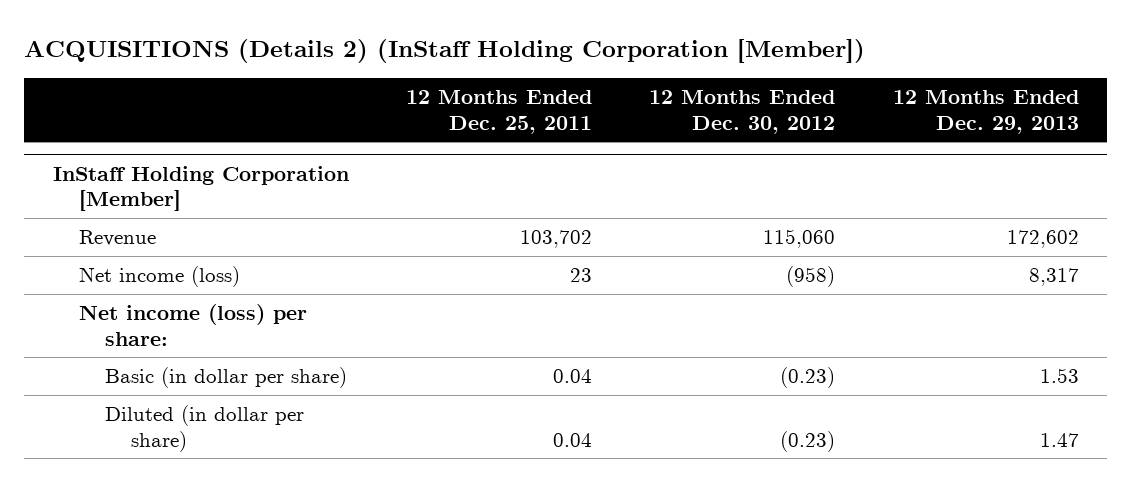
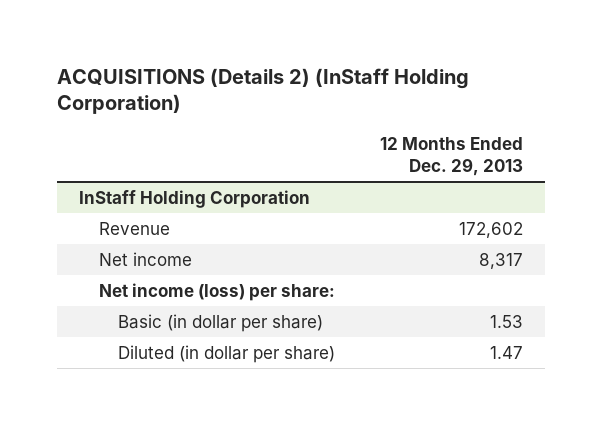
- ACQUISITIONS (Details 2) (InStaff Holding Corporation [Member])
+ ACQUISITIONS (Details 2) (InStaff Holding Corporation)
- | 12 Months Ended Dec. 25, 2011 | 12 Months Ended Dec. 30, 2012 | 12 Months Ended Dec. 29, 2013
+ | 12 Months Ended Dec. 29, 2013
- InStaff Holding Corporation [Member]
+ InStaff Holding Corporation
- Net income (loss) | 23 | (958) | 8,317
+ Net income | 8,317

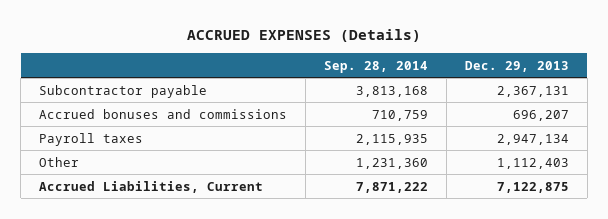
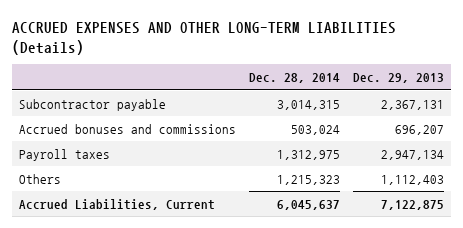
- ACCRUED EXPENSES (Details)
+ ACCRUED EXPENSES AND OTHER LONG-TERM LIABILITIES (Details)
- | Sep. 28, 2014 | Dec. 29, 2013
+ | Dec. 28, 2014 | Dec. 29, 2013
- Other | 1,231,360 | 1,112,403
+ Others | 1,215,323 | 1,112,403

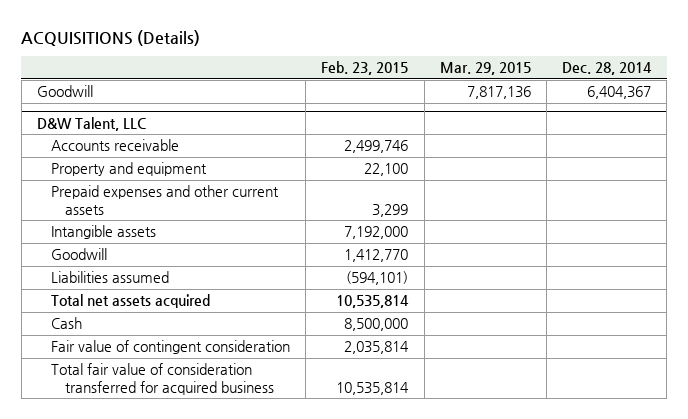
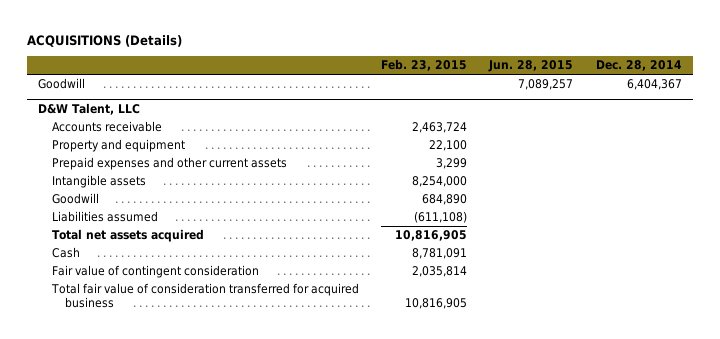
- | Feb. 23, 2015 | Mar. 29, 2015 | Dec. 28, 2014
+ | Feb. 23, 2015 | Jun. 28, 2015 | Dec. 28, 2014
@ D&W Talent, LLC
- Accounts receivable | 2,499,746 | |
+ Accounts receivable | 2,463,724 | |
- Intangible assets | 7,192,000 | |
- Goodwill | 1,412,770 | |
- Liabilities assumed | (594,101) | |
- Total net assets acquired | 10,535,814 | |
- Cash | 8,500,000 | |
+ Intangible assets | 8,254,000 | |
+ Goodwill | 684,890 | |
+ Liabilities assumed | (611,108) | |
+ Total net assets acquired | 10,816,905 | |
+ Cash | 8,781,091 | |
- Total fair value of consideration transferred for acquired business | 10,535,814 | |
+ Total fair value of consideration transferred for acquired business | 10,816,905 | |

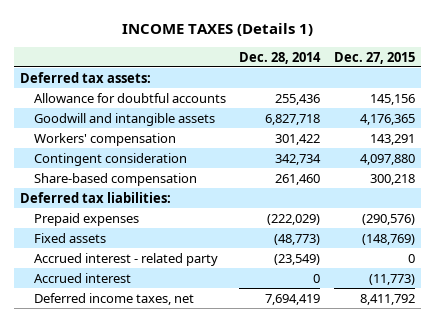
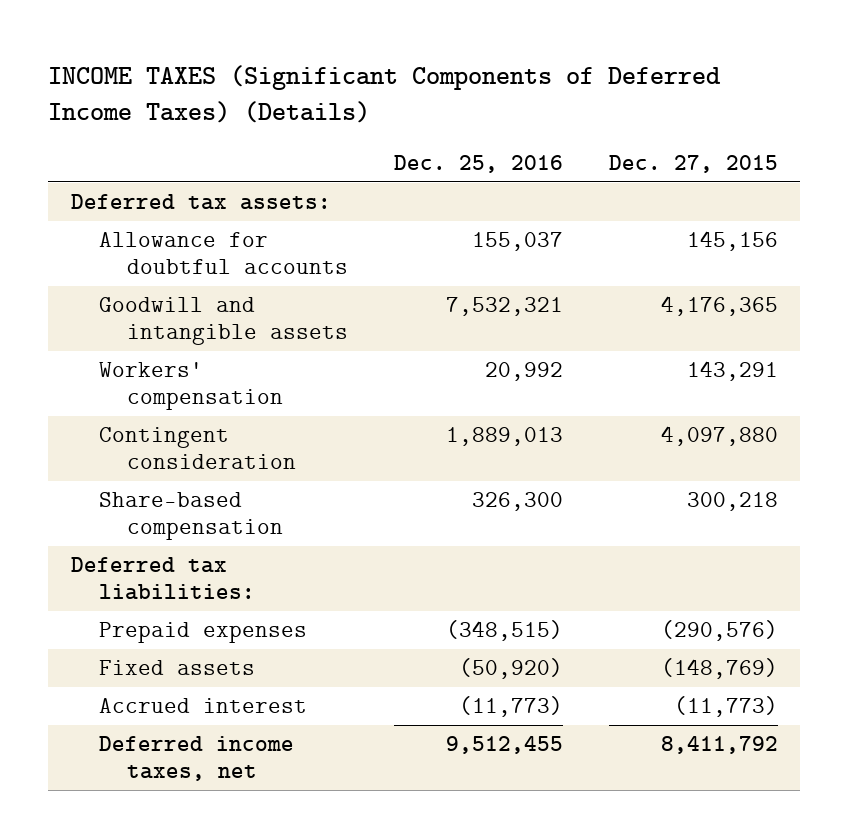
- INCOME TAXES (Details 1)
+ INCOME TAXES (Significant Components of Deferred Income Taxes) (Details)
- | Dec. 28, 2014 | Dec. 27, 2015
+ | Dec. 25, 2016 | Dec. 27, 2015
- Accrued interest - related party | (23,549) | 0

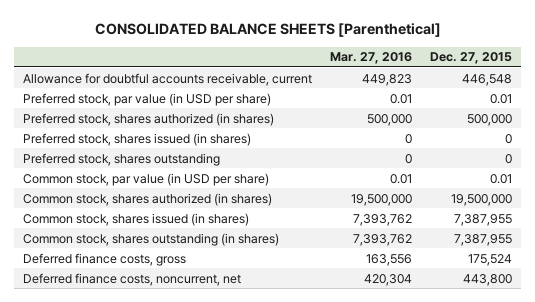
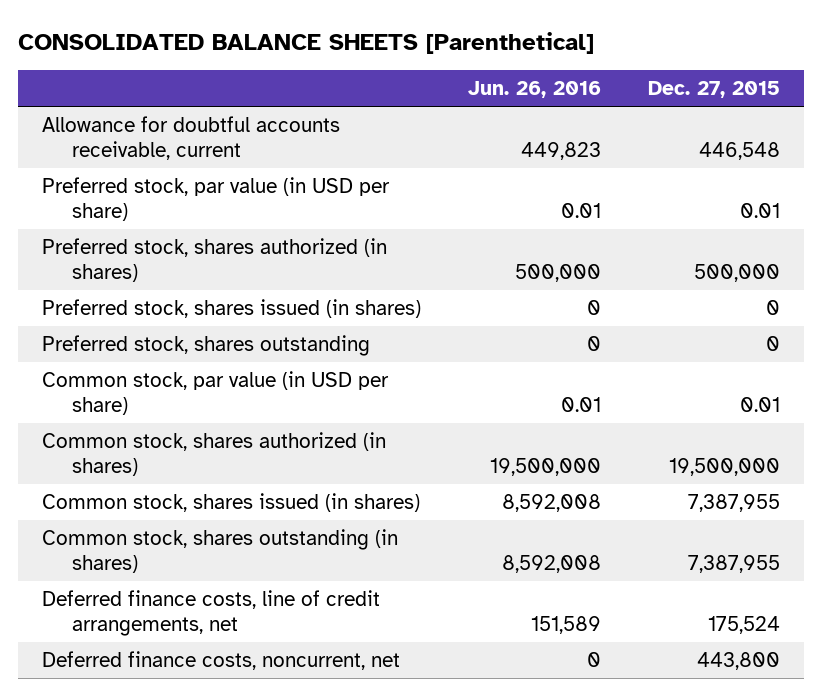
- | Mar. 27, 2016 | Dec. 27, 2015
+ | Jun. 26, 2016 | Dec. 27, 2015
- Deferred finance costs, gross | 163,556 | 175,524
+ Deferred finance costs, line of credit arrangements, net | 151,589 | 175,524

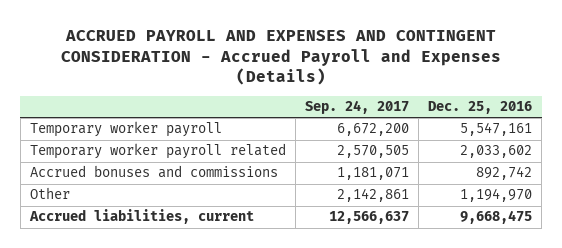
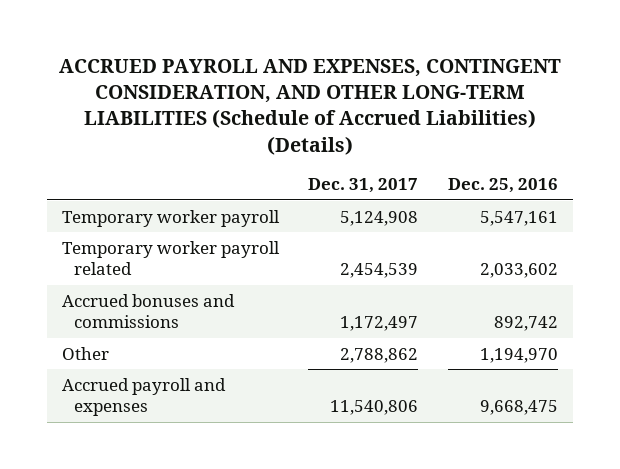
- ACCRUED PAYROLL AND EXPENSES AND CONTINGENT CONSIDERATION - Accrued Payroll and Expenses (Details)
+ ACCRUED PAYROLL AND EXPENSES, CONTINGENT CONSIDERATION, AND OTHER LONG-TERM LIABILITIES (Schedule of Accrued Liabilities) (Details)
- | Sep. 24, 2017 | Dec. 25, 2016
+ | Dec. 31, 2017 | Dec. 25, 2016
- Accrued liabilities, current | 12,566,637 | 9,668,475
+ Accrued payroll and expenses | 11,540,806 | 9,668,475

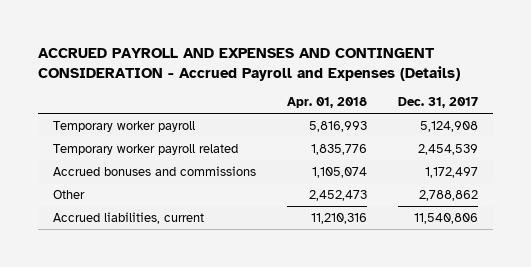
- ACCRUED PAYROLL AND EXPENSES, CONTINGENT CONSIDERATION, AND OTHER LONG-TERM LIABILITIES (Schedule of Accrued Liabilities) (Details)
+ ACCRUED PAYROLL AND EXPENSES AND CONTINGENT CONSIDERATION - Accrued Payroll and Expenses (Details)
- | Dec. 31, 2017 | Dec. 25, 2016
+ | Apr. 01, 2018 | Dec. 31, 2017
- Accrued payroll and expenses | 11,540,806 | 9,668,475
+ Accrued liabilities, current | 11,210,316 | 11,540,806

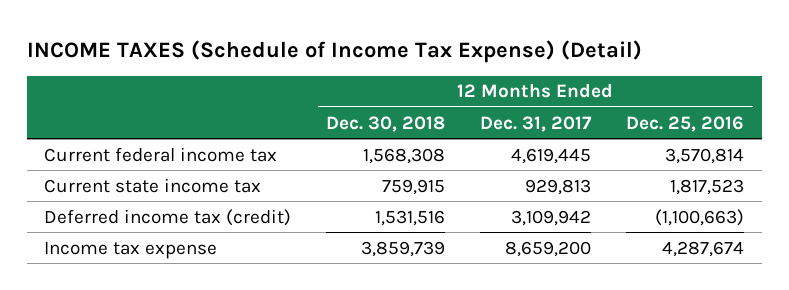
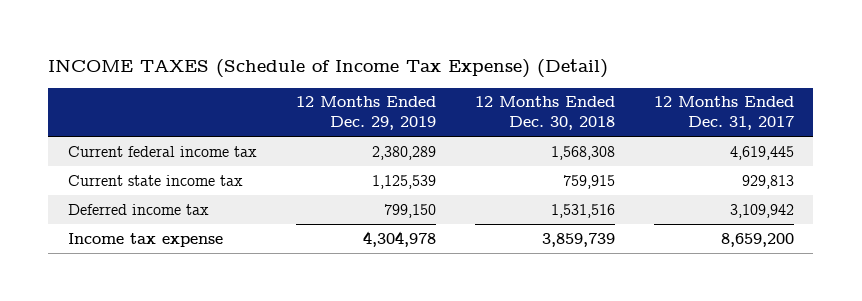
- | 12 Months Ended Dec. 30, 2018 | 12 Months Ended Dec. 31, 2017 | 12 Months Ended Dec. 25, 2016
+ | 12 Months Ended Dec. 29, 2019 | 12 Months Ended Dec. 30, 2018 | 12 Months Ended Dec. 31, 2017
- Deferred income tax (credit) | 1,531,516 | 3,109,942 | (1,100,663)
+ Deferred income tax | 799,150 | 1,531,516 | 3,109,942

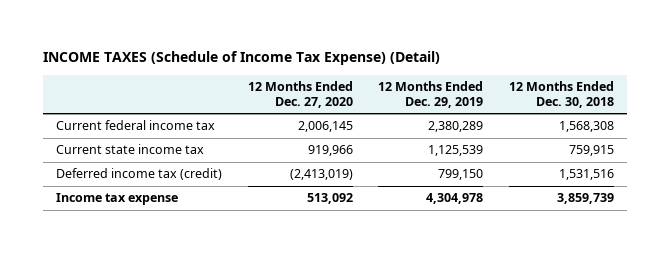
- | 12 Months Ended Dec. 29, 2019 | 12 Months Ended Dec. 30, 2018 | 12 Months Ended Dec. 31, 2017
+ | 12 Months Ended Dec. 27, 2020 | 12 Months Ended Dec. 29, 2019 | 12 Months Ended Dec. 30, 2018
- Deferred income tax | 799,150 | 1,531,516 | 3,109,942
+ Deferred income tax (credit) | (2,413,019) | 799,150 | 1,531,516

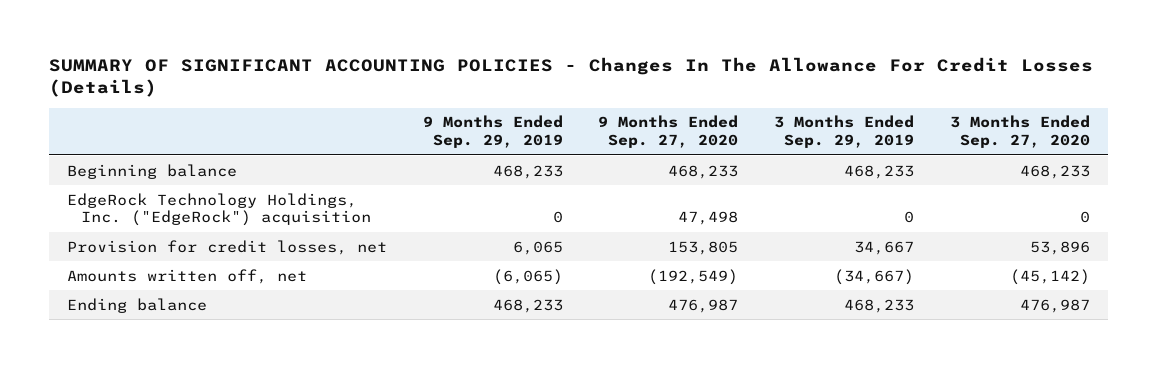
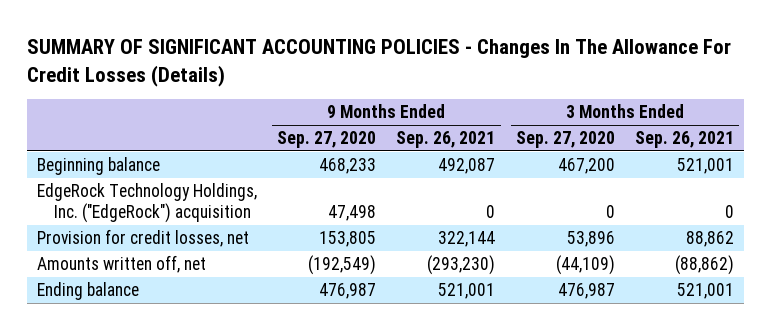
- | 9 Months Ended Sep. 29, 2019 | 9 Months Ended Sep. 27, 2020 | 3 Months Ended Sep. 29, 2019 | 3 Months Ended Sep. 27, 2020
+ | 9 Months Ended Sep. 27, 2020 | 9 Months Ended Sep. 26, 2021 | 3 Months Ended Sep. 27, 2020 | 3 Months Ended Sep. 26, 2021
- Beginning balance | 468,233 | 468,233 | 468,233 | 468,233
+ Beginning balance | 468,233 | 492,087 | 467,200 | 521,001
- Amounts written off, net | (6,065) | (192,549) | (34,667) | (45,142)
+ Amounts written off, net | (192,549) | (293,230) | (44,109) | (88,862)

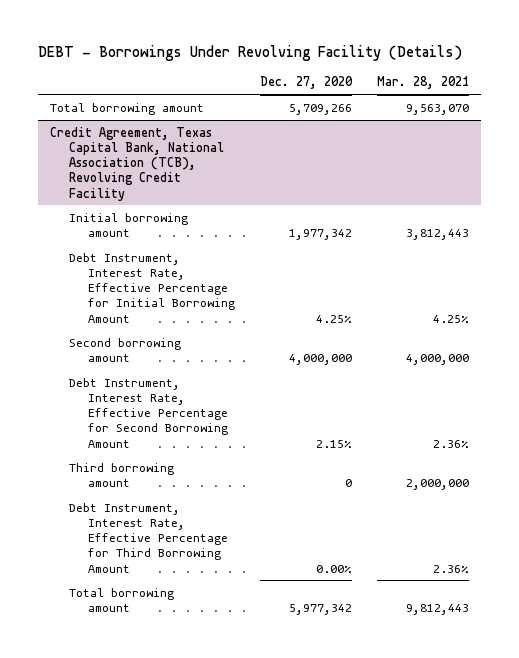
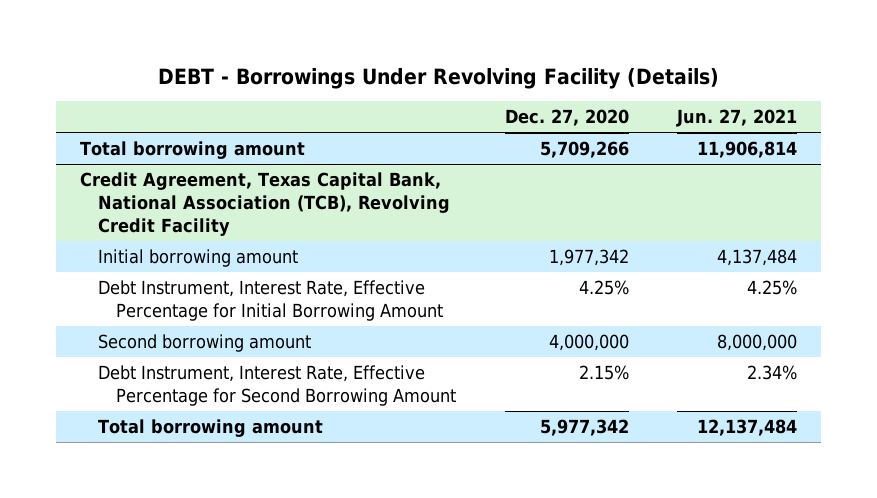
- | Dec. 27, 2020 | Mar. 28, 2021
+ | Dec. 27, 2020 | Jun. 27, 2021
@ Credit Agreement, Texas Capital Bank, National Association (TCB), Revolving Credit Facility
- Third borrowing amount | 0 | 2,000,000
- Debt Instrument, Interest Rate, Effective Percentage for Third Borrowing Amount | 0.00% | 2.36%

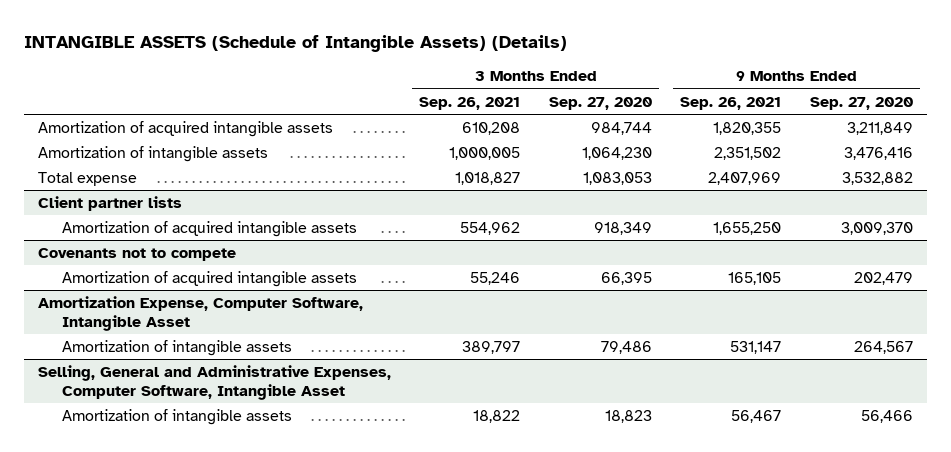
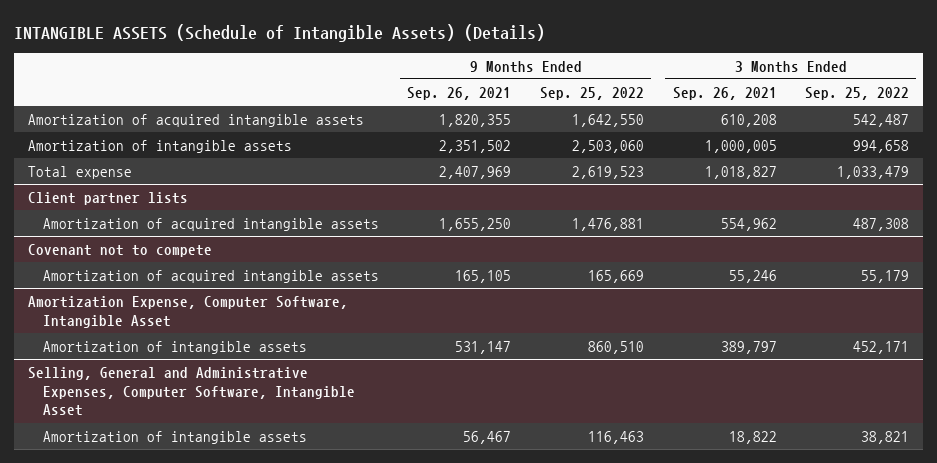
- | 3 Months Ended Sep. 26, 2021 | 3 Months Ended Sep. 27, 2020 | 9 Months Ended Sep. 26, 2021 | 9 Months Ended Sep. 27, 2020
+ | 9 Months Ended Sep. 26, 2021 | 9 Months Ended Sep. 25, 2022 | 3 Months Ended Sep. 26, 2021 | 3 Months Ended Sep. 25, 2022
- Covenants not to compete
+ Covenant not to compete

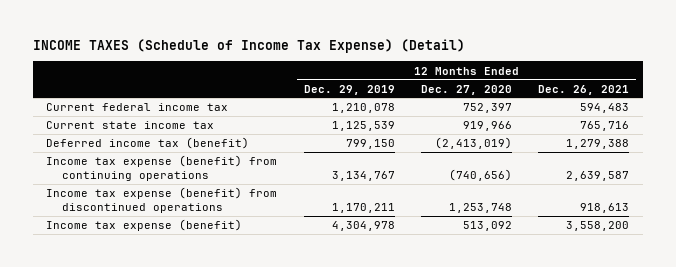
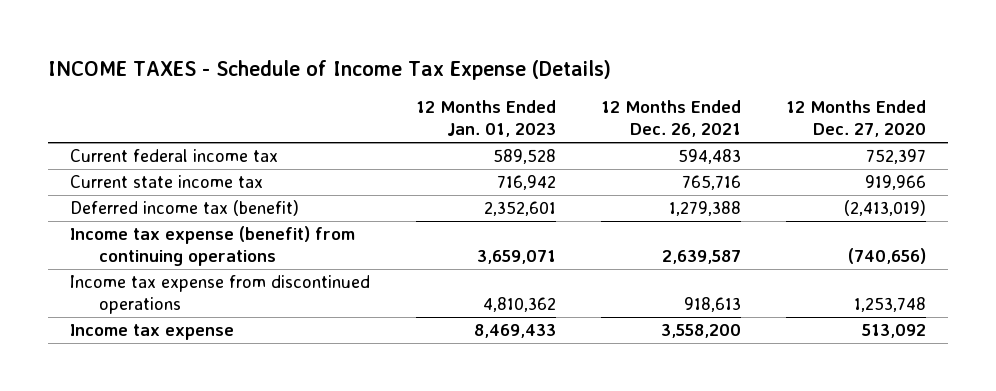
- INCOME TAXES (Schedule of Income Tax Expense) (Detail)
+ INCOME TAXES - Schedule of Income Tax Expense (Details)
- | 12 Months Ended Dec. 29, 2019 | 12 Months Ended Dec. 27, 2020 | 12 Months Ended Dec. 26, 2021
+ | 12 Months Ended Jan. 01, 2023 | 12 Months Ended Dec. 26, 2021 | 12 Months Ended Dec. 27, 2020
- Income tax expense (benefit) from discontinued operations | 1,170,211 | 1,253,748 | 918,613
- Income tax expense (benefit) | 4,304,978 | 513,092 | 3,558,200
+ Income tax expense from discontinued operations | 4,810,362 | 918,613 | 1,253,748
+ Income tax expense | 8,469,433 | 3,558,200 | 513,092

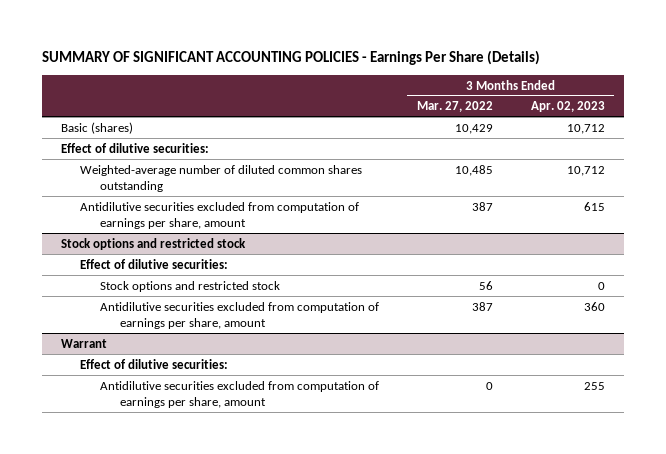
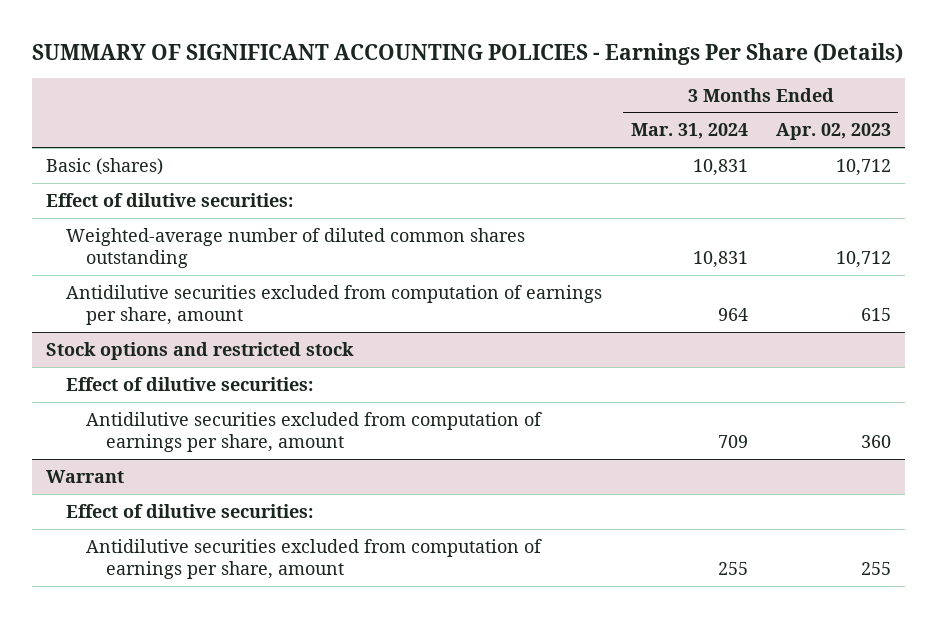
- | 3 Months Ended Mar. 27, 2022 | 3 Months Ended Apr. 02, 2023
+ | 3 Months Ended Mar. 31, 2024 | 3 Months Ended Apr. 02, 2023
@ Stock options and restricted stock
- Stock options and restricted stock | 56 | 0

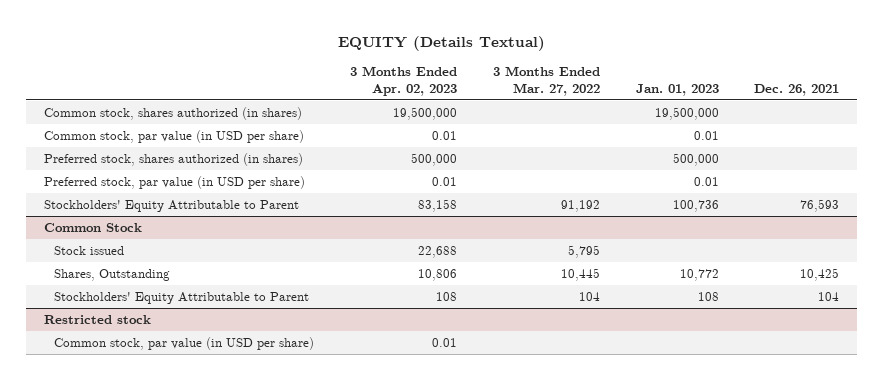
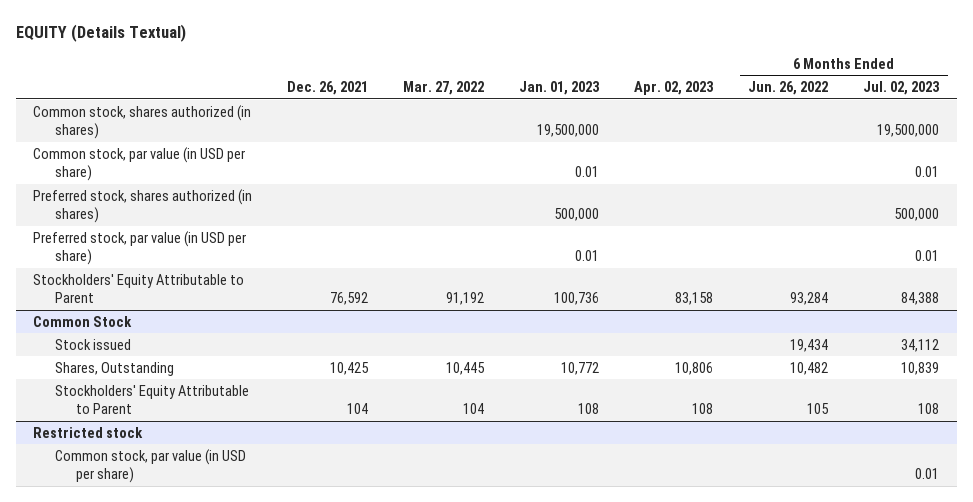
- | 3 Months Ended Apr. 02, 2023 | 3 Months Ended Mar. 27, 2022 | Jan. 01, 2023 | Dec. 26, 2021
+ | Dec. 26, 2021 | Mar. 27, 2022 | Jan. 01, 2023 | Apr. 02, 2023 | 6 Months Ended Jun. 26, 2022 | 6 Months Ended Jul. 02, 2023
- Stockholders' Equity Attributable to Parent | 83,158 | 91,192 | 100,736 | 76,593
+ Stockholders' Equity Attributable to Parent | 76,592 | 91,192 | 100,736 | 83,158 | 93,284 | 84,388

